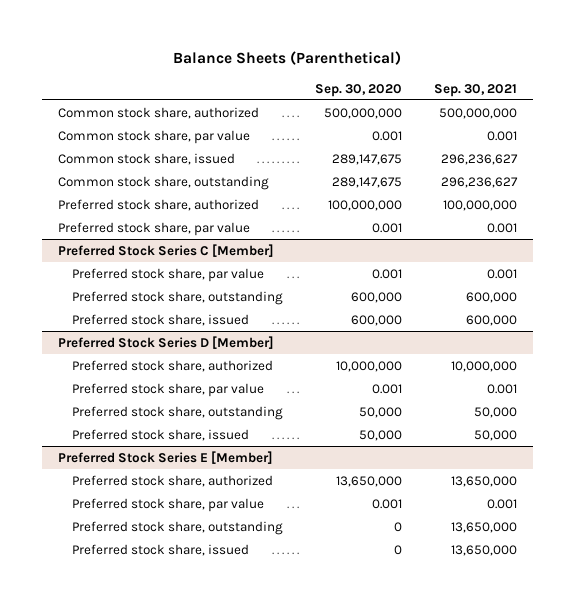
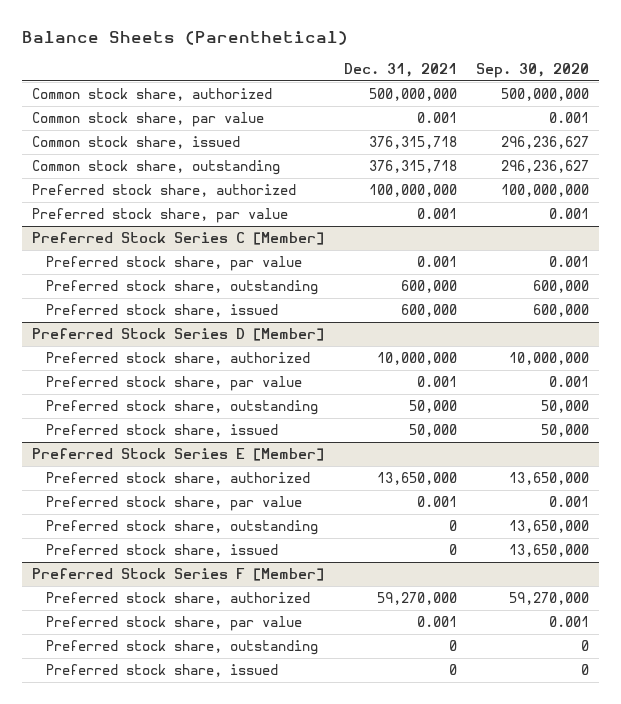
- | Sep. 30, 2020 | Sep. 30, 2021
+ | Dec. 31, 2021 | Sep. 30, 2020
- Common stock share, issued | 289,147,675 | 296,236,627
- Common stock share, outstanding | 289,147,675 | 296,236,627
+ Common stock share, issued | 376,315,718 | 296,236,627
+ Common stock share, outstanding | 376,315,718 | 296,236,627
@ Preferred Stock Series E [Member]
+ Preferred stock share, outstanding | 0 | 13,650,000
+ Preferred stock share, issued | 0 | 13,650,000
+ Preferred Stock Series F [Member]
+ Preferred stock share, authorized | 59,270,000 | 59,270,000
+ Preferred stock share, par value | 0.001 | 0.001

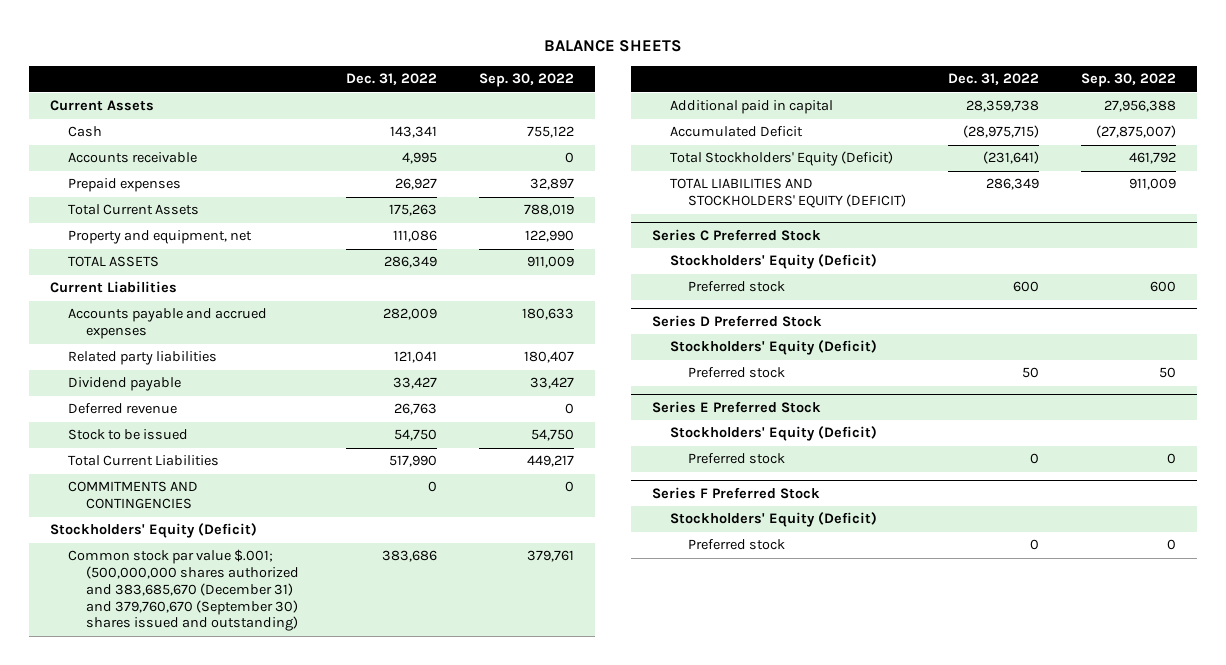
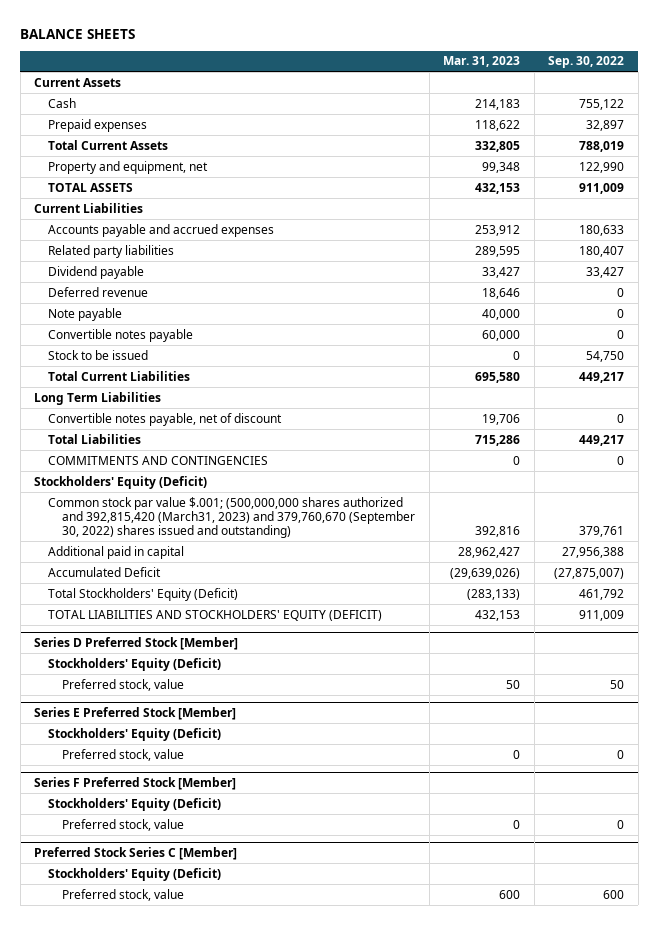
- | Dec. 31, 2022 | Sep. 30, 2022
+ | Mar. 31, 2023 | Sep. 30, 2022
- Accounts receivable | 4,995 | 0
+ Note payable | 40,000 | 0
+ Convertible notes payable | 60,000 | 0
+ Long Term Liabilities
+ Convertible notes payable, net of discount | 19,706 | 0
+ Total Liabilities | 715,286 | 449,217
- Common stock par value $.001; (500,000,000 shares authorized and 383,685,670 (December 31) and 379,760,670 (September 30) shares issued and outstanding) | 383,686 | 379,761
+ Common stock par value $.001; (500,000,000 shares authorized and 392,815,420 (March31, 2023) and 379,760,670 (September 30, 2022) shares issued and outstanding) | 392,816 | 379,761
- Series C Preferred Stock
+ Series D Preferred Stock [Member]
- Preferred stock | 600 | 600
- Series D Preferred Stock
+ Preferred stock, value | 50 | 50
+ Series E Preferred Stock [Member]
- Preferred stock | 50 | 50
- Series E Preferred Stock
+ Preferred stock, value | 0 | 0
+ Series F Preferred Stock [Member]
- Preferred stock | 0 | 0
- Series F Preferred Stock
+ Preferred stock, value | 0 | 0
+ Preferred Stock Series C [Member]
- Preferred stock | 0 | 0
+ Preferred stock, value | 600 | 600

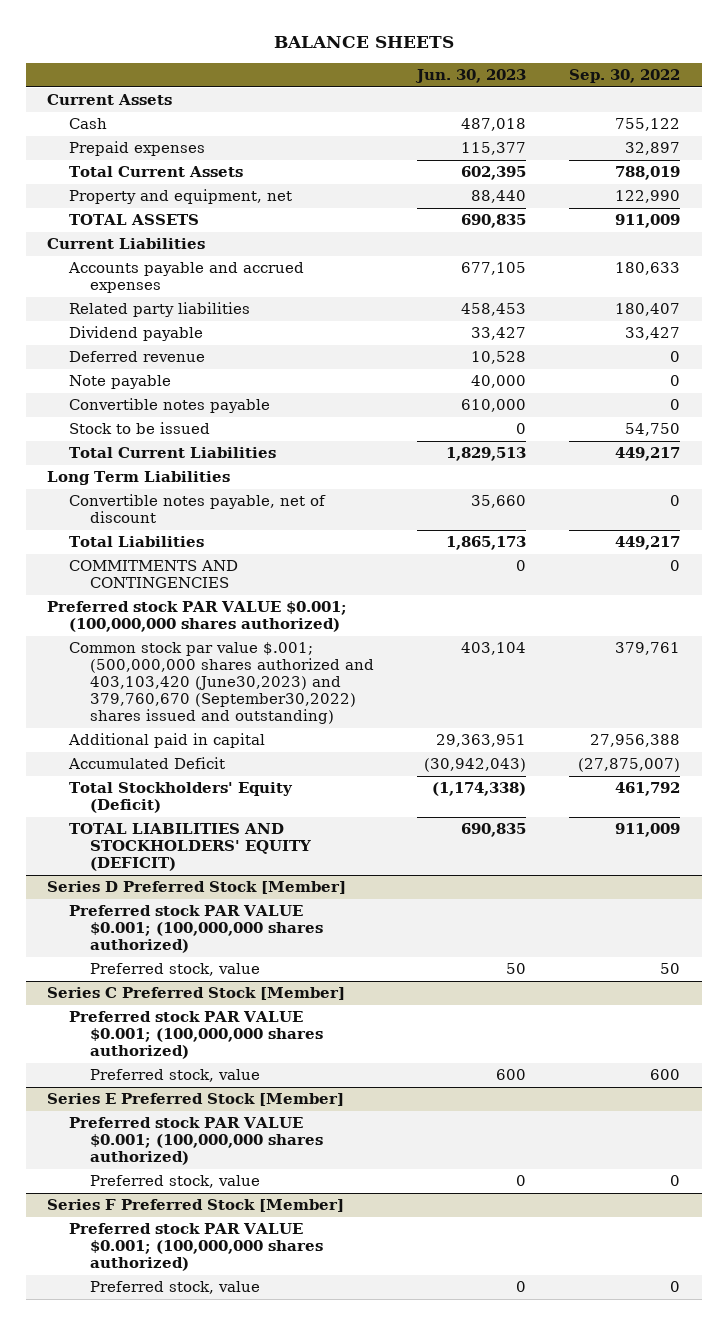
- | Mar. 31, 2023 | Sep. 30, 2022
+ | Jun. 30, 2023 | Sep. 30, 2022
- Stockholders' Equity (Deficit)
- Common stock par value $.001; (500,000,000 shares authorized and 392,815,420 (March31, 2023) and 379,760,670 (September 30, 2022) shares issued and outstanding) | 392,816 | 379,761
+ Preferred stock PAR VALUE $0.001; (100,000,000 shares authorized)
+ Common stock par value $.001; (500,000,000 shares authorized and 403,103,420 (June30,2023) and 379,760,670 (September30,2022) shares issued and outstanding) | 403,104 | 379,761
@ Series D Preferred Stock [Member]
- Stockholders' Equity (Deficit)
+ Preferred stock PAR VALUE $0.001; (100,000,000 shares authorized)
+ Series C Preferred Stock [Member]
+ Preferred stock PAR VALUE $0.001; (100,000,000 shares authorized)
+ Preferred stock, value | 600 | 600
@ Series E Preferred Stock [Member]
- Stockholders' Equity (Deficit)
+ Preferred stock PAR VALUE $0.001; (100,000,000 shares authorized)
@ Series F Preferred Stock [Member]
- Stockholders' Equity (Deficit)
+ Preferred stock PAR VALUE $0.001; (100,000,000 shares authorized)
- Preferred Stock Series C [Member]
- Stockholders' Equity (Deficit)
- Preferred stock, value | 600 | 600

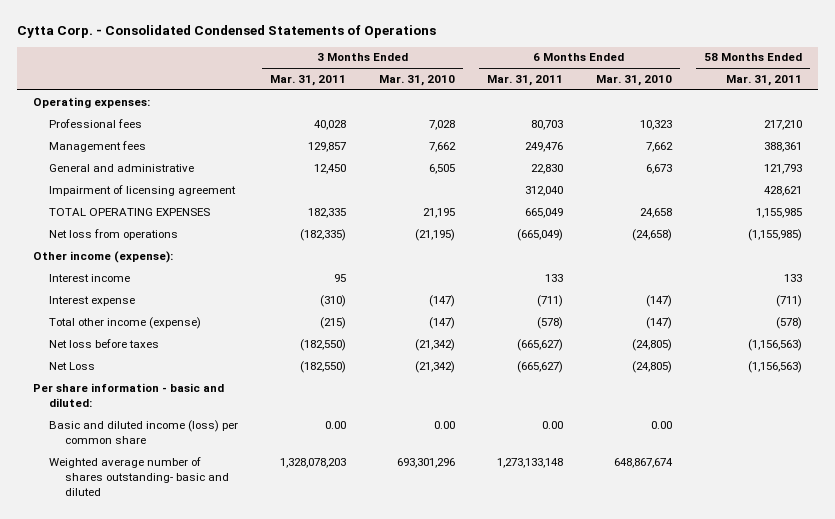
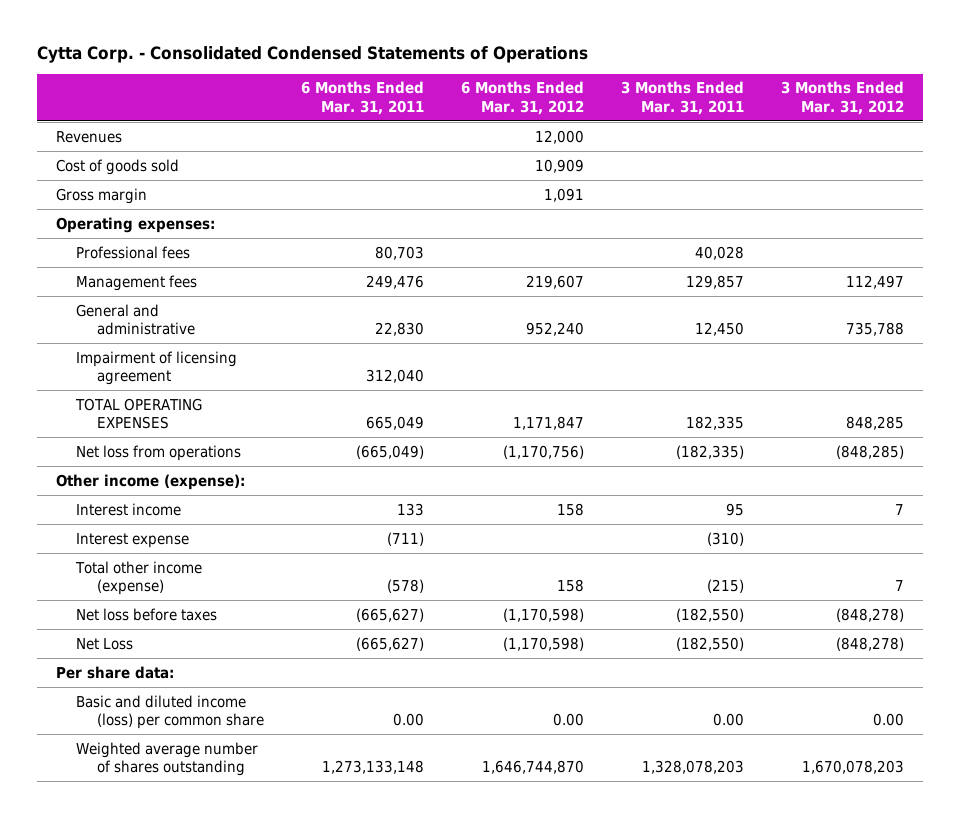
- | 3 Months Ended Mar. 31, 2011 | 3 Months Ended Mar. 31, 2010 | 6 Months Ended Mar. 31, 2011 | 6 Months Ended Mar. 31, 2010 | 58 Months Ended Mar. 31, 2011
+ | 6 Months Ended Mar. 31, 2011 | 6 Months Ended Mar. 31, 2012 | 3 Months Ended Mar. 31, 2011 | 3 Months Ended Mar. 31, 2012
+ Revenues | | 12,000 | |
+ Cost of goods sold | | 10,909 | |
+ Gross margin | | 1,091 | |
- Per share information - basic and diluted:
+ Per share data:
- Weighted average number of shares outstanding- basic and diluted | 1,328,078,203 | 693,301,296 | 1,273,133,148 | 648,867,674 |
+ Weighted average number of shares outstanding | 1,273,133,148 | 1,646,744,870 | 1,328,078,203 | 1,670,078,203

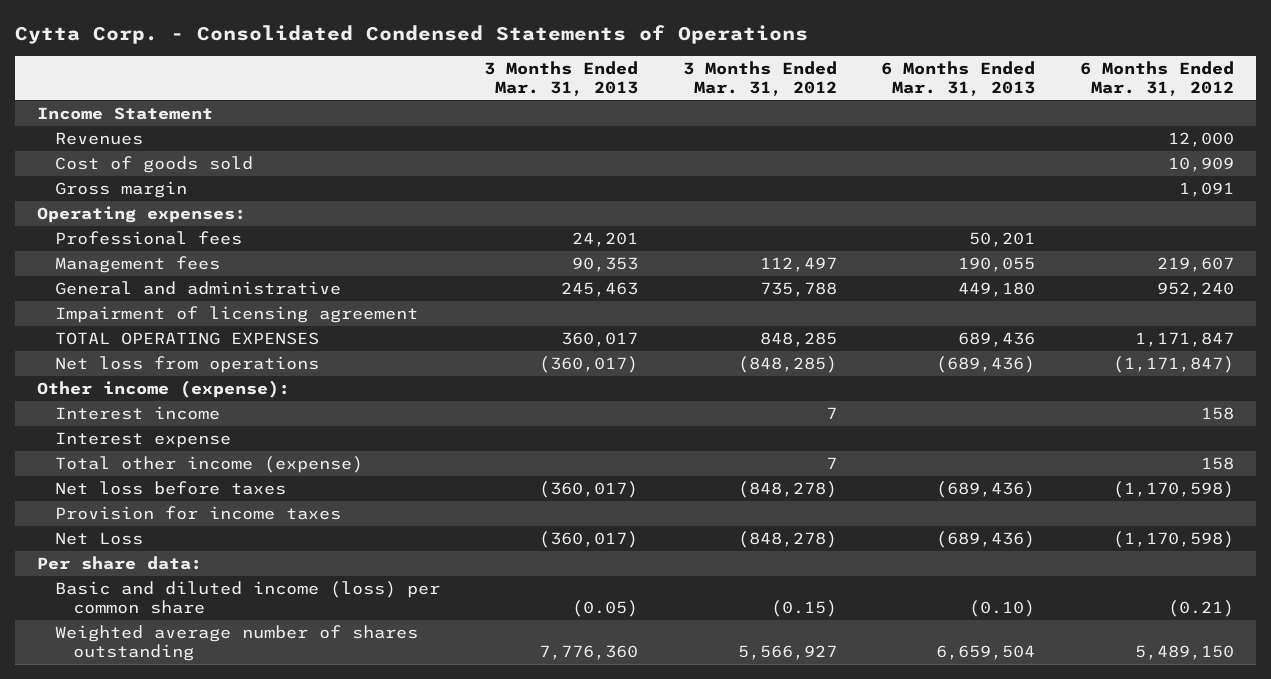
- | 6 Months Ended Mar. 31, 2011 | 6 Months Ended Mar. 31, 2012 | 3 Months Ended Mar. 31, 2011 | 3 Months Ended Mar. 31, 2012
+ | 3 Months Ended Mar. 31, 2013 | 3 Months Ended Mar. 31, 2012 | 6 Months Ended Mar. 31, 2013 | 6 Months Ended Mar. 31, 2012
+ Income Statement
- Net loss from operations | (665,049) | (1,170,756) | (182,335) | (848,285)
+ Net loss from operations | (360,017) | (848,285) | (689,436) | (1,171,847)
+ Provision for income taxes
- Basic and diluted income (loss) per common share | 0.00 | 0.00 | 0.00 | 0.00
- Weighted average number of shares outstanding | 1,273,133,148 | 1,646,744,870 | 1,328,078,203 | 1,670,078,203
+ Basic and diluted income (loss) per common share | (0.05) | (0.15) | (0.10) | (0.21)
+ Weighted average number of shares outstanding | 7,776,360 | 5,566,927 | 6,659,504 | 5,489,150

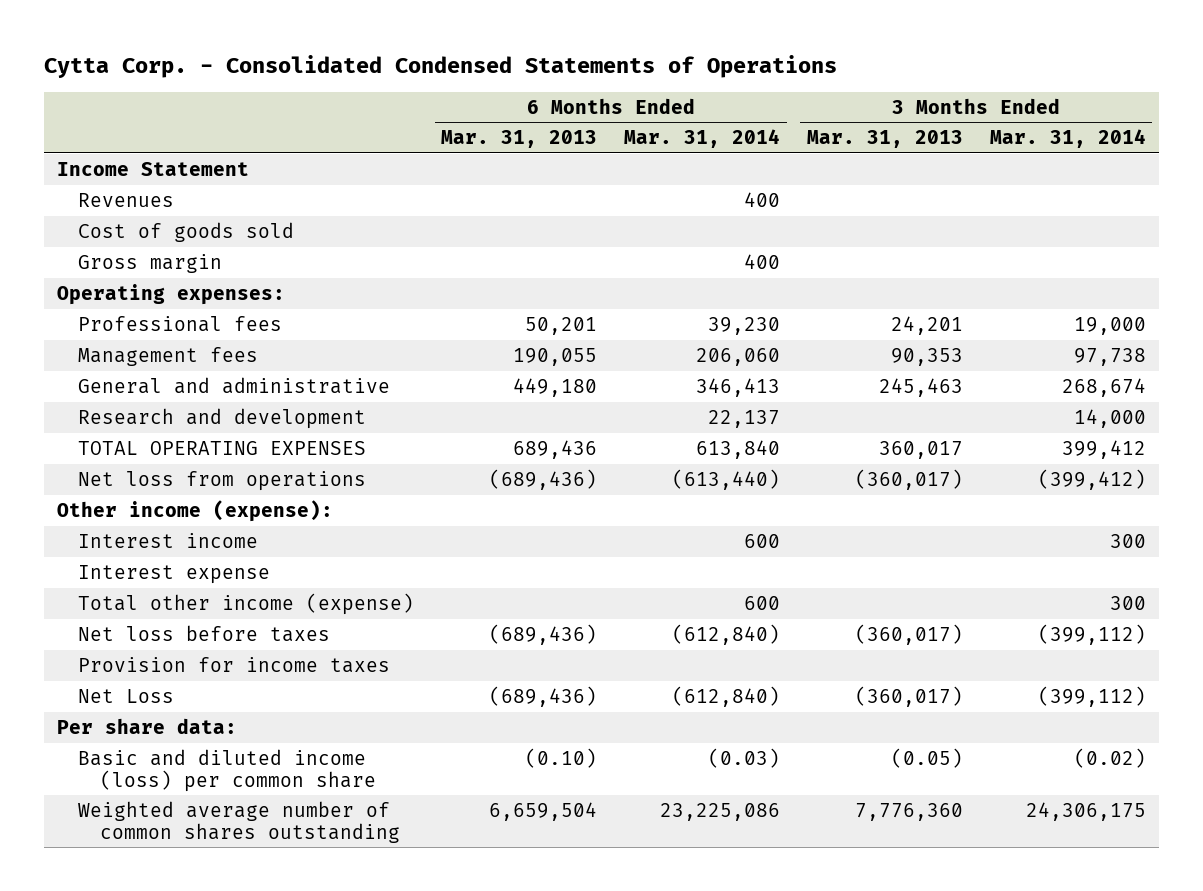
- | 3 Months Ended Mar. 31, 2013 | 3 Months Ended Mar. 31, 2012 | 6 Months Ended Mar. 31, 2013 | 6 Months Ended Mar. 31, 2012
+ | 6 Months Ended Mar. 31, 2013 | 6 Months Ended Mar. 31, 2014 | 3 Months Ended Mar. 31, 2013 | 3 Months Ended Mar. 31, 2014
- Impairment of licensing agreement
+ Research and development | | 22,137 | | 14,000
- Weighted average number of shares outstanding | 7,776,360 | 5,566,927 | 6,659,504 | 5,489,150
+ Weighted average number of common shares outstanding | 6,659,504 | 23,225,086 | 7,776,360 | 24,306,175

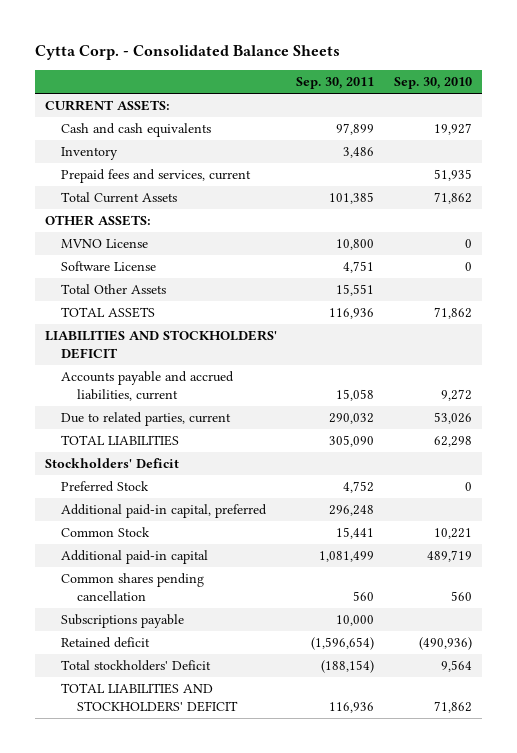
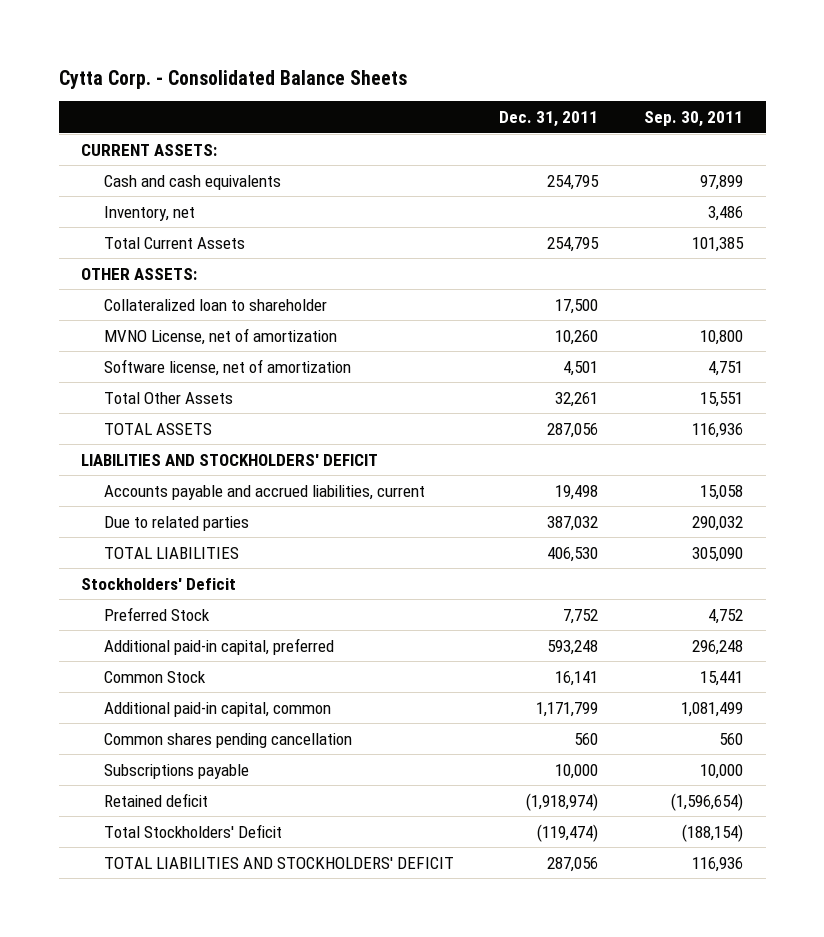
- | Sep. 30, 2011 | Sep. 30, 2010
+ | Dec. 31, 2011 | Sep. 30, 2011
- Inventory | 3,486 |
- Prepaid fees and services, current | | 51,935
+ Inventory, net | | 3,486
- MVNO License | 10,800 | 0
- Software License | 4,751 | 0
+ Collateralized loan to shareholder | 17,500 |
+ MVNO License, net of amortization | 10,260 | 10,800
+ Software license, net of amortization | 4,501 | 4,751
- Due to related parties, current | 290,032 | 53,026
+ Due to related parties | 387,032 | 290,032
- Additional paid-in capital | 1,081,499 | 489,719
+ Additional paid-in capital, common | 1,171,799 | 1,081,499
- Total stockholders' Deficit | (188,154) | 9,564
+ Total Stockholders' Deficit | (119,474) | (188,154)

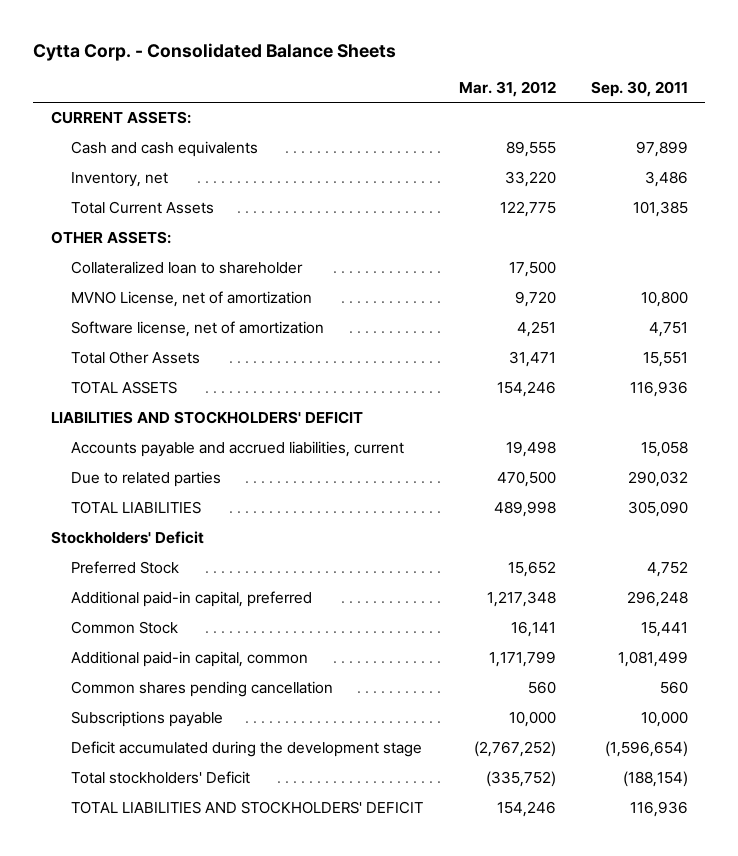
- | Dec. 31, 2011 | Sep. 30, 2011
+ | Mar. 31, 2012 | Sep. 30, 2011
- Retained deficit | (1,918,974) | (1,596,654)
- Total Stockholders' Deficit | (119,474) | (188,154)
+ Deficit accumulated during the development stage | (2,767,252) | (1,596,654)
+ Total stockholders' Deficit | (335,752) | (188,154)

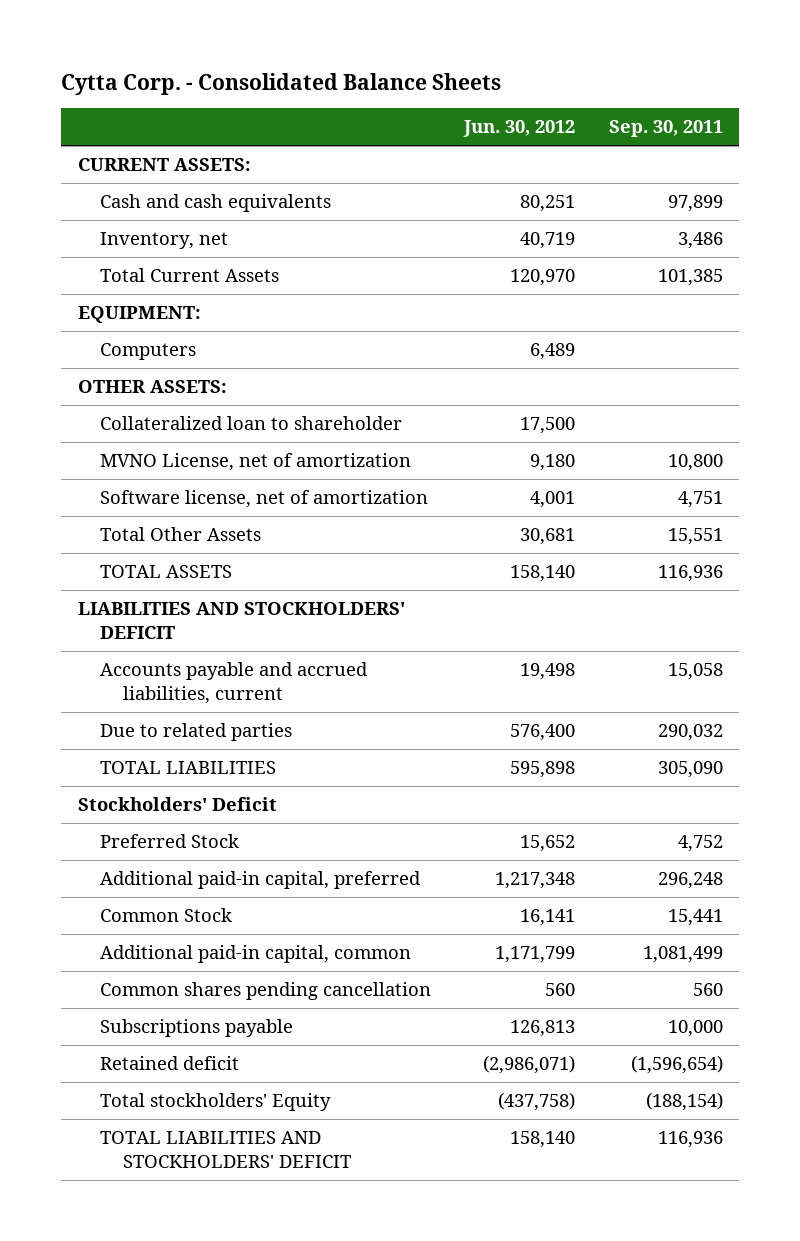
- | Mar. 31, 2012 | Sep. 30, 2011
+ | Jun. 30, 2012 | Sep. 30, 2011
+ EQUIPMENT:
+ Computers | 6,489 |
- Deficit accumulated during the development stage | (2,767,252) | (1,596,654)
- Total stockholders' Deficit | (335,752) | (188,154)
+ Retained deficit | (2,986,071) | (1,596,654)
+ Total stockholders' Equity | (437,758) | (188,154)

